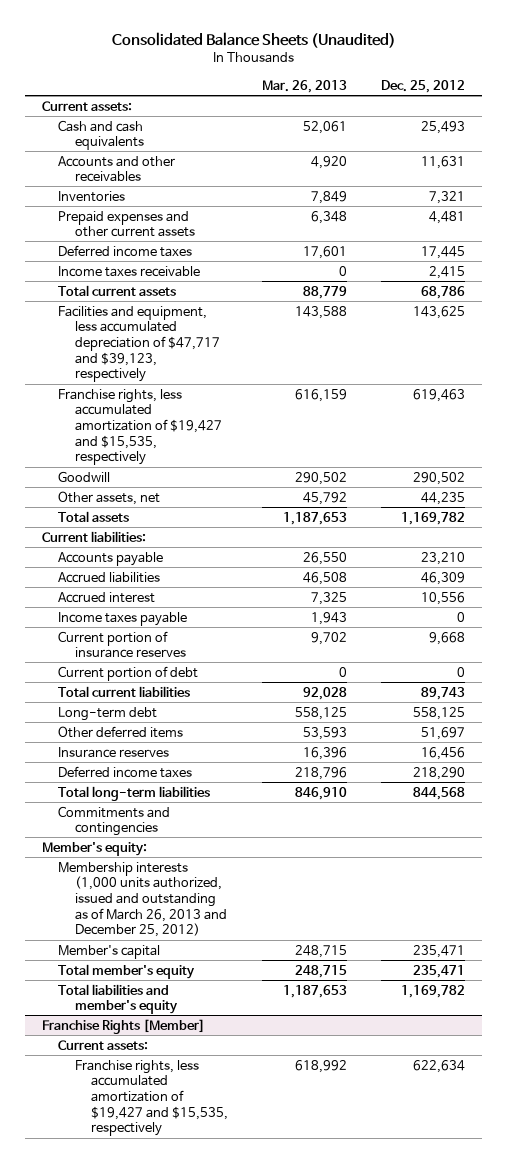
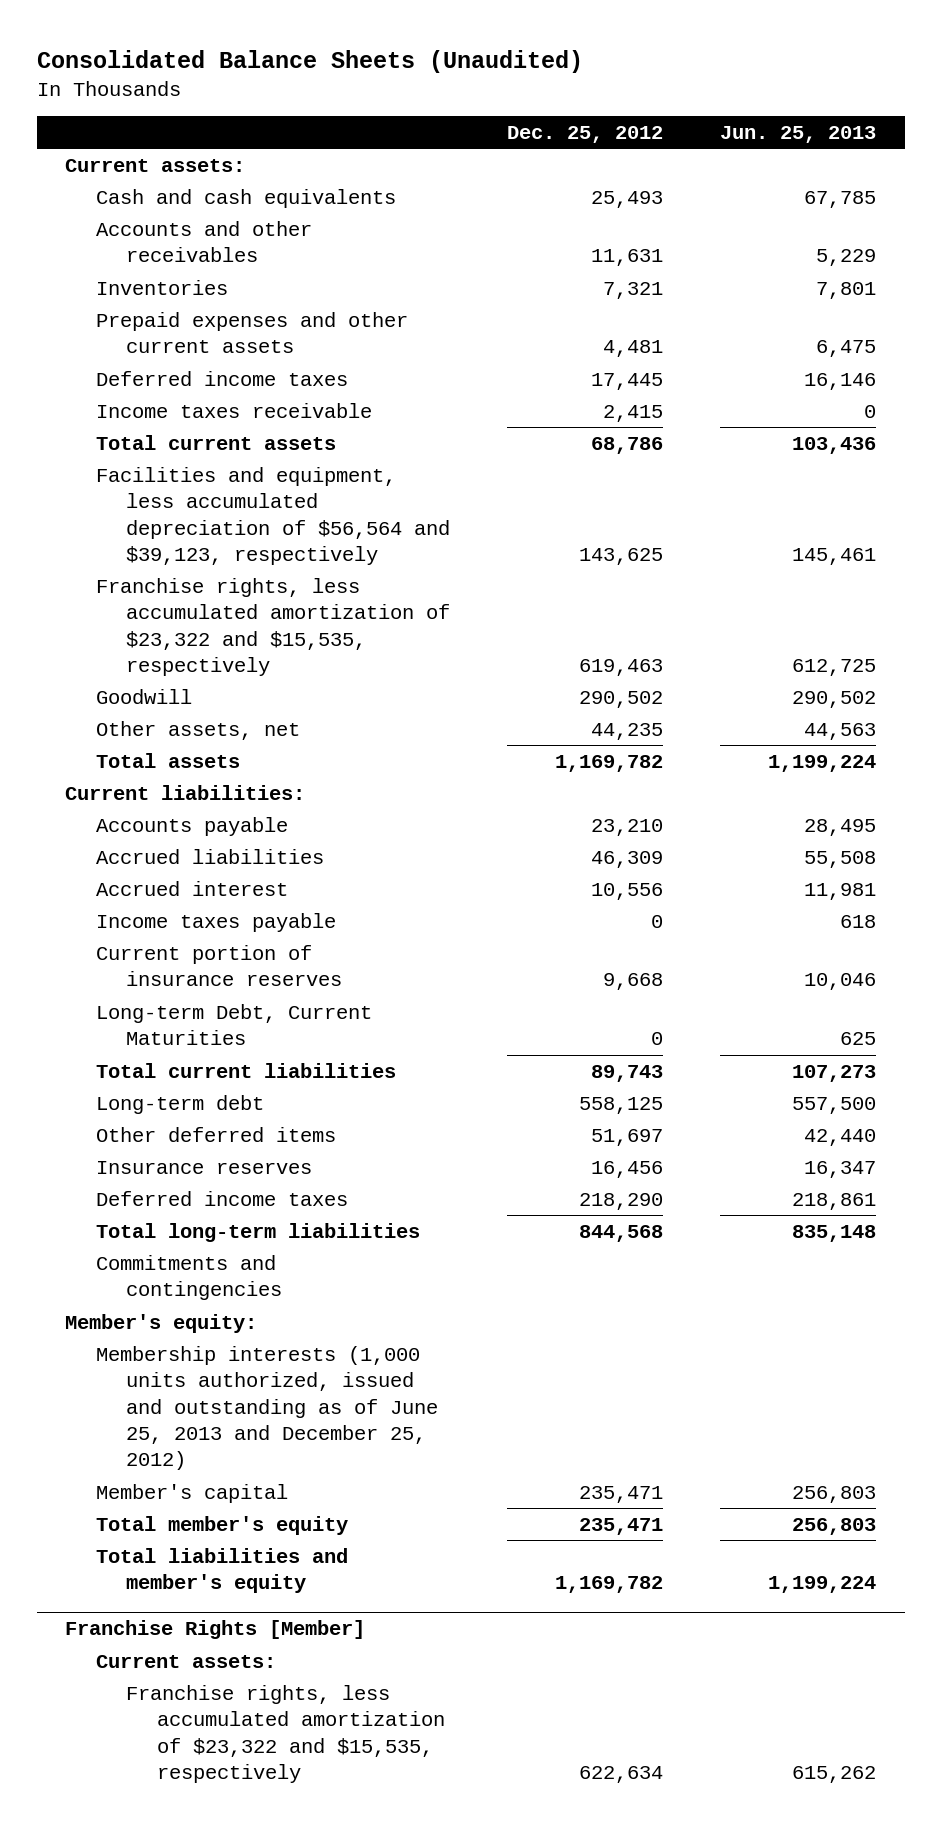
- | Mar. 26, 2013 | Dec. 25, 2012
+ | Dec. 25, 2012 | Jun. 25, 2013
- Facilities and equipment, less accumulated depreciation of $47,717 and $39,123, respectively | 143,588 | 143,625
- Franchise rights, less accumulated amortization of $19,427 and $15,535, respectively | 616,159 | 619,463
+ Facilities and equipment, less accumulated depreciation of $56,564 and $39,123, respectively | 143,625 | 145,461
+ Franchise rights, less accumulated amortization of $23,322 and $15,535, respectively | 619,463 | 612,725
- Current portion of debt | 0 | 0
+ Long-term Debt, Current Maturities | 0 | 625
- Membership interests (1,000 units authorized, issued and outstanding as of March 26, 2013 and December 25, 2012)
+ Membership interests (1,000 units authorized, issued and outstanding as of June 25, 2013 and December 25, 2012)
@ Franchise Rights [Member]
- Franchise rights, less accumulated amortization of $19,427 and $15,535, respectively | 618,992 | 622,634
+ Franchise rights, less accumulated amortization of $23,322 and $15,535, respectively | 622,634 | 615,262

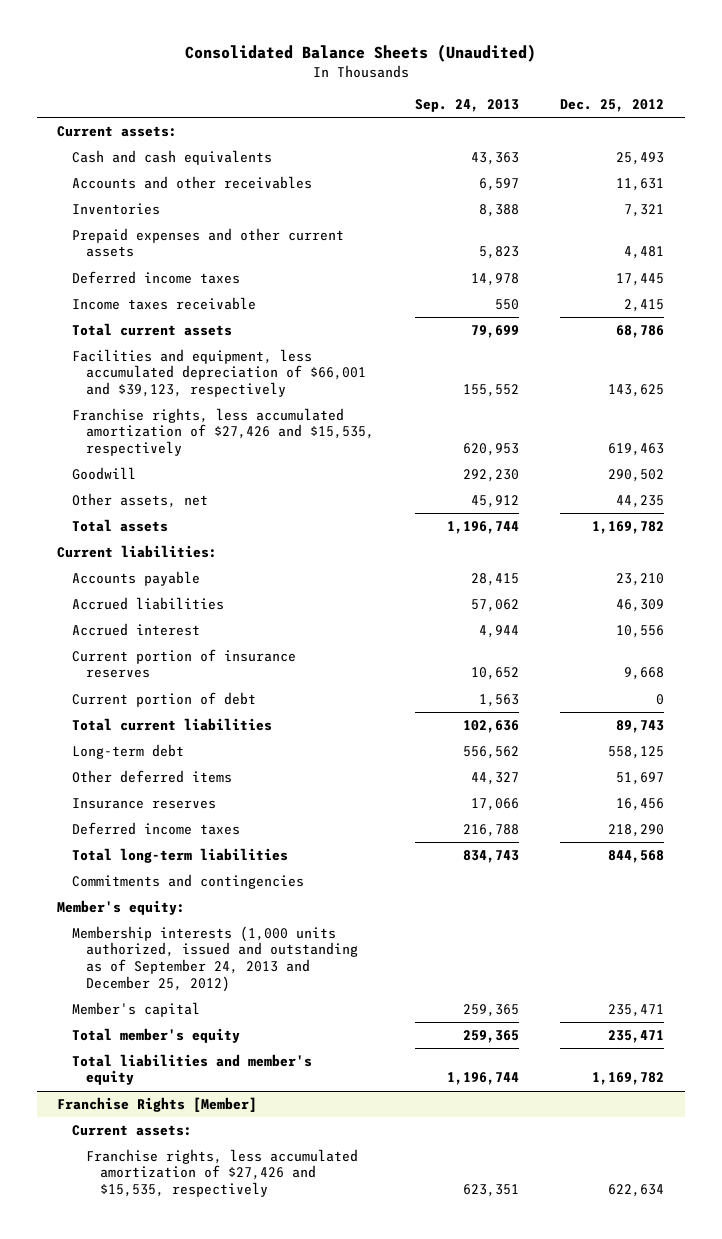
- | Dec. 25, 2012 | Jun. 25, 2013
+ | Sep. 24, 2013 | Dec. 25, 2012
- Facilities and equipment, less accumulated depreciation of $56,564 and $39,123, respectively | 143,625 | 145,461
- Franchise rights, less accumulated amortization of $23,322 and $15,535, respectively | 619,463 | 612,725
+ Facilities and equipment, less accumulated depreciation of $66,001 and $39,123, respectively | 155,552 | 143,625
+ Franchise rights, less accumulated amortization of $27,426 and $15,535, respectively | 620,953 | 619,463
- Income taxes payable | 0 | 618
- Long-term Debt, Current Maturities | 0 | 625
+ Current portion of debt | 1,563 | 0
- Membership interests (1,000 units authorized, issued and outstanding as of June 25, 2013 and December 25, 2012)
+ Membership interests (1,000 units authorized, issued and outstanding as of September 24, 2013 and December 25, 2012)
@ Franchise Rights [Member]
- Franchise rights, less accumulated amortization of $23,322 and $15,535, respectively | 622,634 | 615,262
+ Franchise rights, less accumulated amortization of $27,426 and $15,535, respectively | 623,351 | 622,634

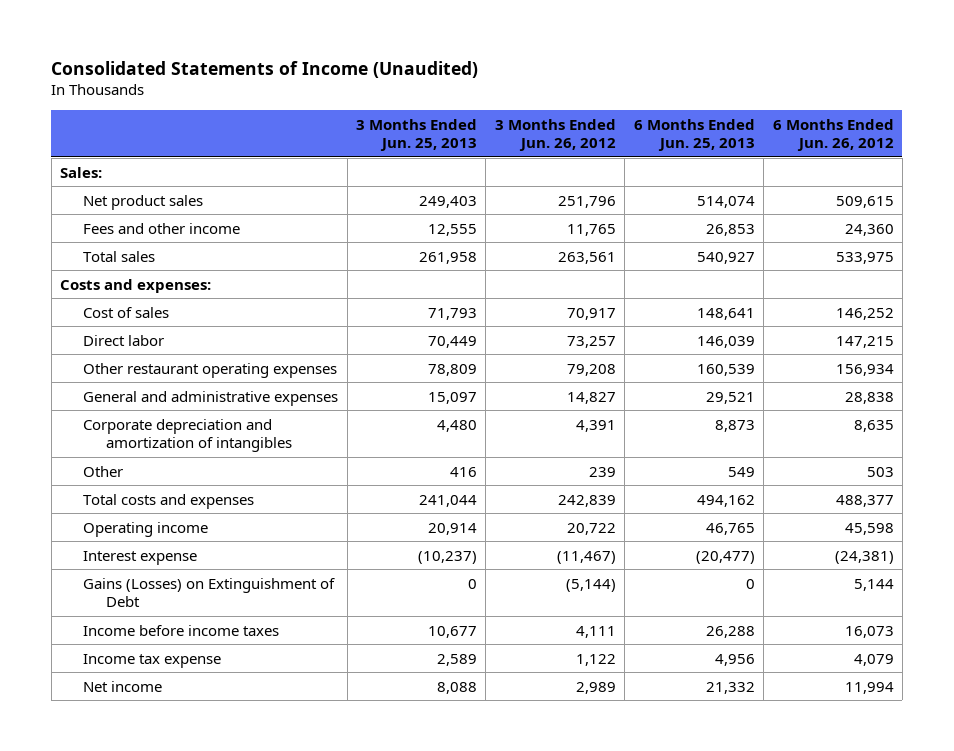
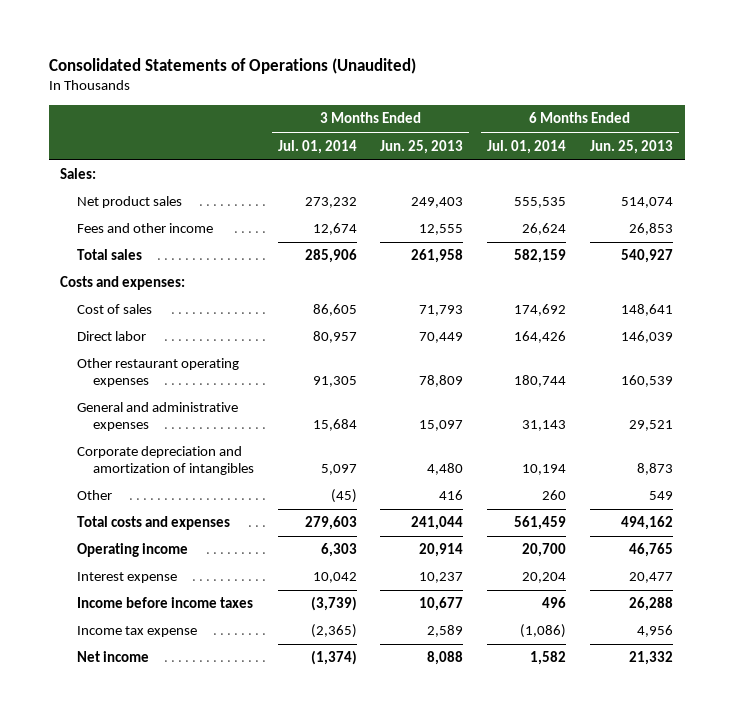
- Consolidated Statements of Income (Unaudited)
+ Consolidated Statements of Operations (Unaudited)
- | 3 Months Ended Jun. 25, 2013 | 3 Months Ended Jun. 26, 2012 | 6 Months Ended Jun. 25, 2013 | 6 Months Ended Jun. 26, 2012
+ | 3 Months Ended Jul. 01, 2014 | 3 Months Ended Jun. 25, 2013 | 6 Months Ended Jul. 01, 2014 | 6 Months Ended Jun. 25, 2013
- Interest expense | (10,237) | (11,467) | (20,477) | (24,381)
- Gains (Losses) on Extinguishment of Debt | 0 | (5,144) | 0 | 5,144
+ Interest expense | 10,042 | 10,237 | 20,204 | 20,477

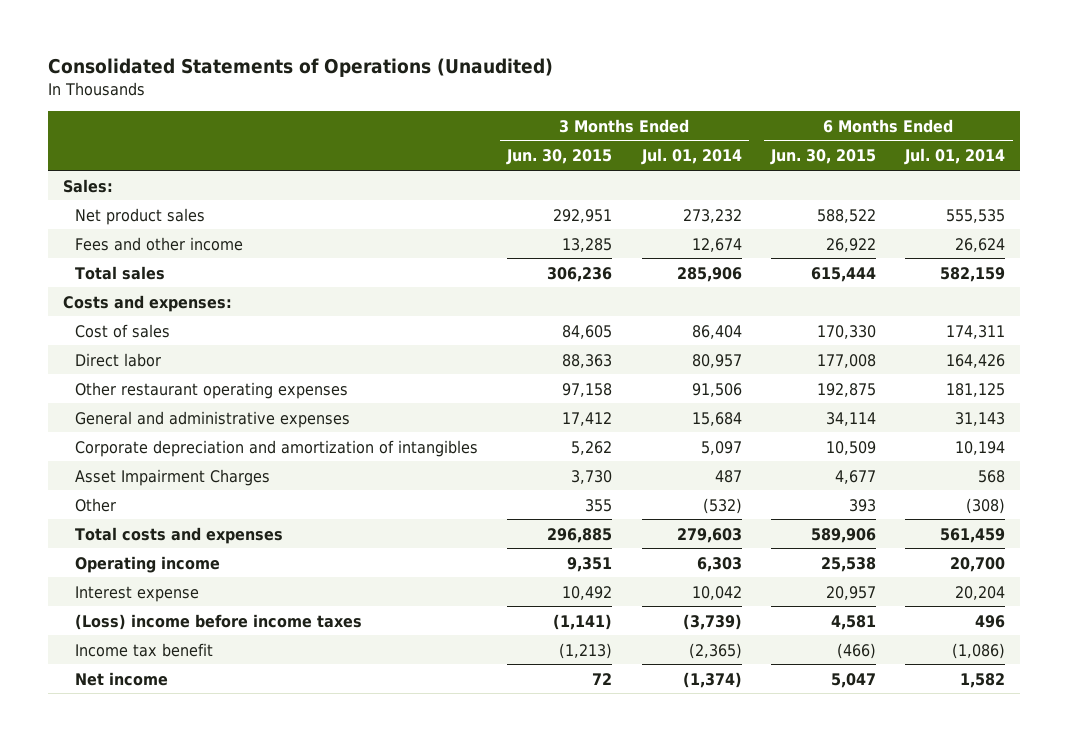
- | 3 Months Ended Jul. 01, 2014 | 3 Months Ended Jun. 25, 2013 | 6 Months Ended Jul. 01, 2014 | 6 Months Ended Jun. 25, 2013
+ | 3 Months Ended Jun. 30, 2015 | 3 Months Ended Jul. 01, 2014 | 6 Months Ended Jun. 30, 2015 | 6 Months Ended Jul. 01, 2014
- Cost of sales | 86,605 | 71,793 | 174,692 | 148,641
+ Cost of sales | 84,605 | 86,404 | 170,330 | 174,311
- Other restaurant operating expenses | 91,305 | 78,809 | 180,744 | 160,539
+ Other restaurant operating expenses | 97,158 | 91,506 | 192,875 | 181,125
- Other | (45) | 416 | 260 | 549
+ Asset Impairment Charges | 3,730 | 487 | 4,677 | 568
+ Other | 355 | (532) | 393 | (308)
- Income before income taxes | (3,739) | 10,677 | 496 | 26,288
- Income tax expense | (2,365) | 2,589 | (1,086) | 4,956
+ (Loss) income before income taxes | (1,141) | (3,739) | 4,581 | 496
+ Income tax benefit | (1,213) | (2,365) | (466) | (1,086)

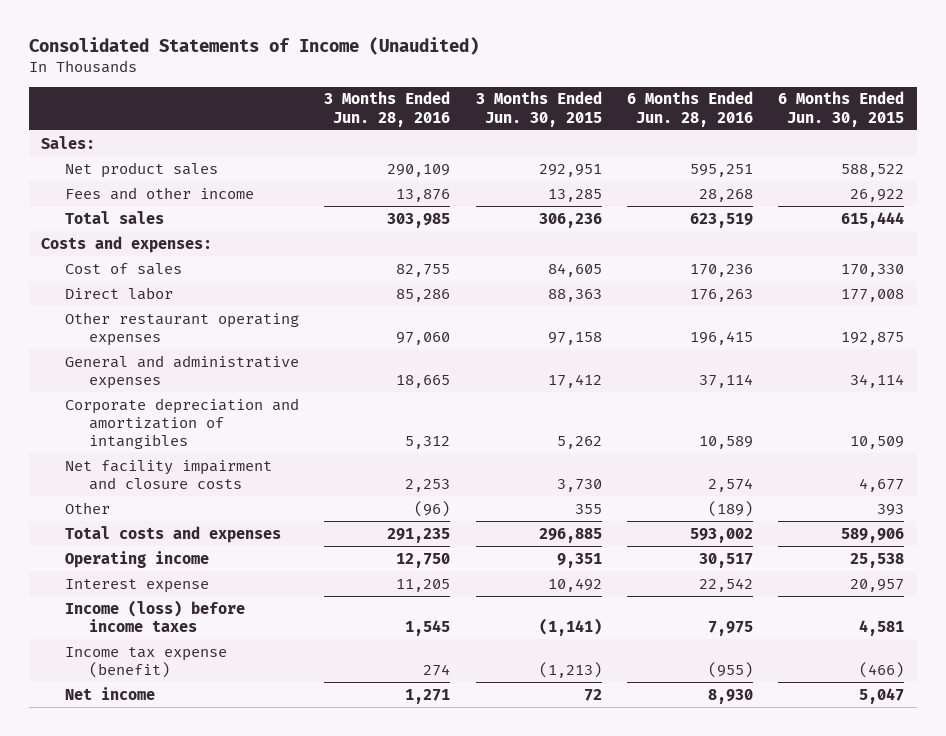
- Consolidated Statements of Operations (Unaudited)
+ Consolidated Statements of Income (Unaudited)
- | 3 Months Ended Jun. 30, 2015 | 3 Months Ended Jul. 01, 2014 | 6 Months Ended Jun. 30, 2015 | 6 Months Ended Jul. 01, 2014
+ | 3 Months Ended Jun. 28, 2016 | 3 Months Ended Jun. 30, 2015 | 6 Months Ended Jun. 28, 2016 | 6 Months Ended Jun. 30, 2015
- Asset Impairment Charges | 3,730 | 487 | 4,677 | 568
+ Net facility impairment and closure costs | 2,253 | 3,730 | 2,574 | 4,677
- (Loss) income before income taxes | (1,141) | (3,739) | 4,581 | 496
- Income tax benefit | (1,213) | (2,365) | (466) | (1,086)
+ Income (loss) before income taxes | 1,545 | (1,141) | 7,975 | 4,581
+ Income tax expense (benefit) | 274 | (1,213) | (955) | (466)

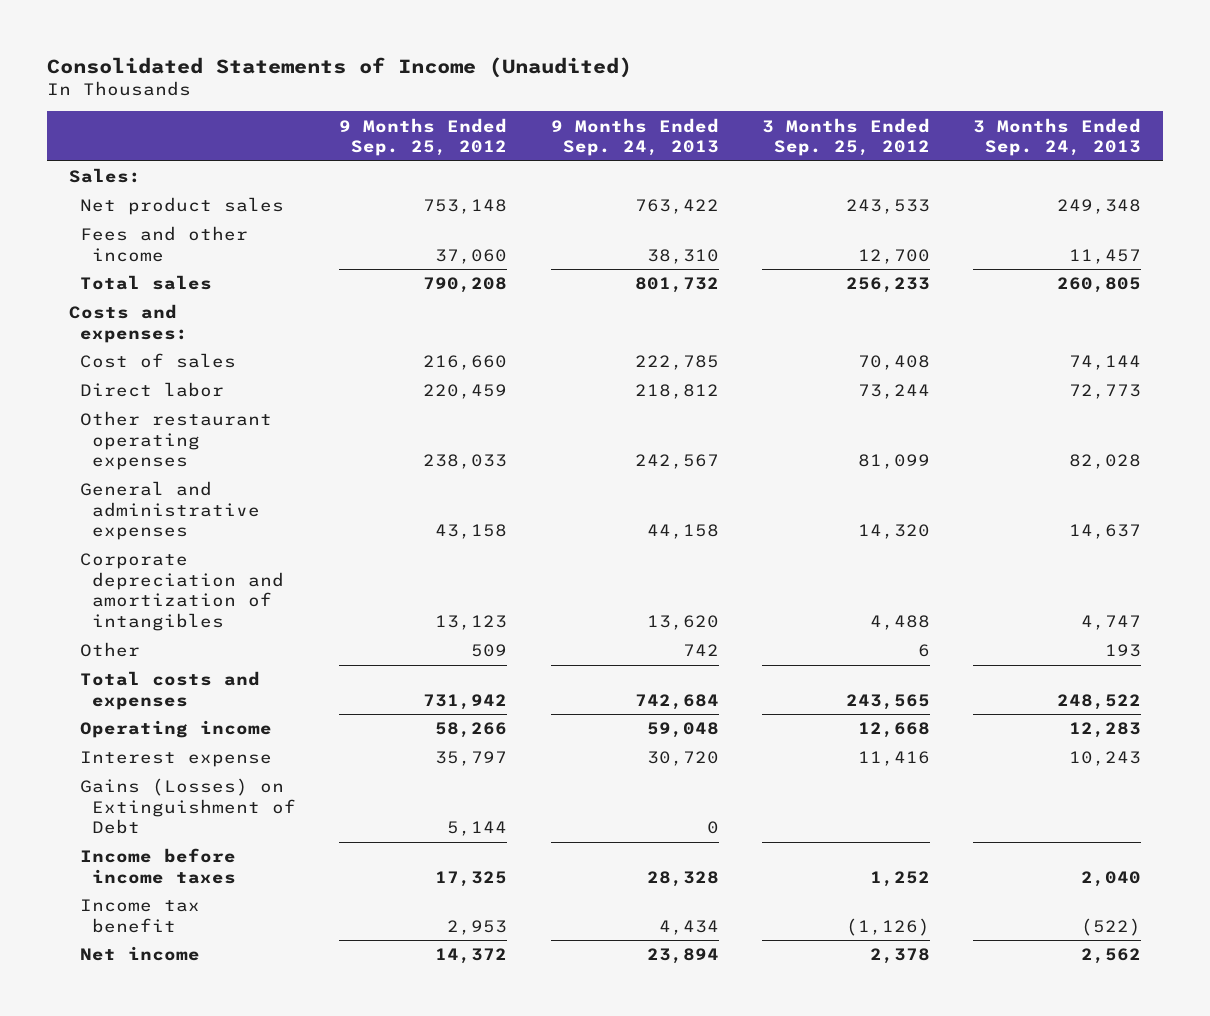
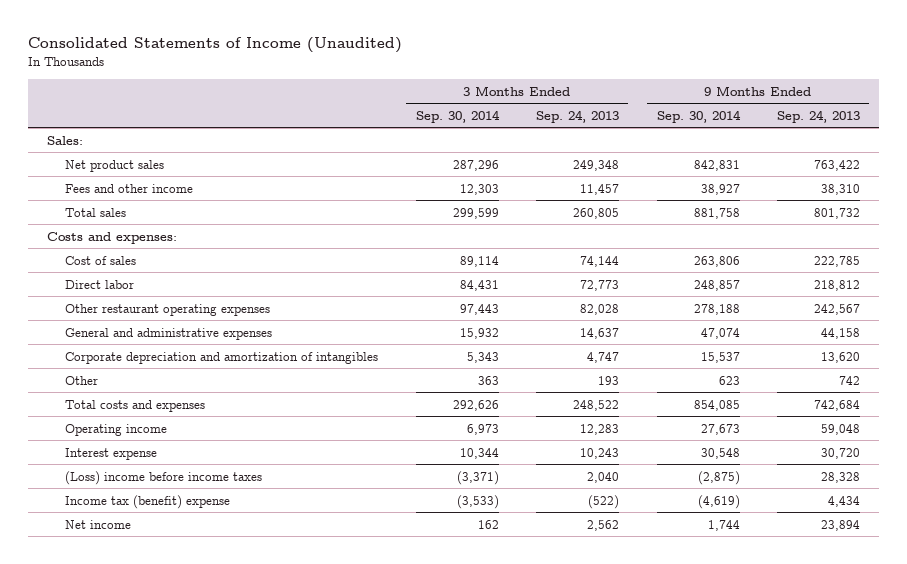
- | 9 Months Ended Sep. 25, 2012 | 9 Months Ended Sep. 24, 2013 | 3 Months Ended Sep. 25, 2012 | 3 Months Ended Sep. 24, 2013
+ | 3 Months Ended Sep. 30, 2014 | 3 Months Ended Sep. 24, 2013 | 9 Months Ended Sep. 30, 2014 | 9 Months Ended Sep. 24, 2013
- Gains (Losses) on Extinguishment of Debt | 5,144 | 0 | |
- Income before income taxes | 17,325 | 28,328 | 1,252 | 2,040
- Income tax benefit | 2,953 | 4,434 | (1,126) | (522)
+ (Loss) income before income taxes | (3,371) | 2,040 | (2,875) | 28,328
+ Income tax (benefit) expense | (3,533) | (522) | (4,619) | 4,434

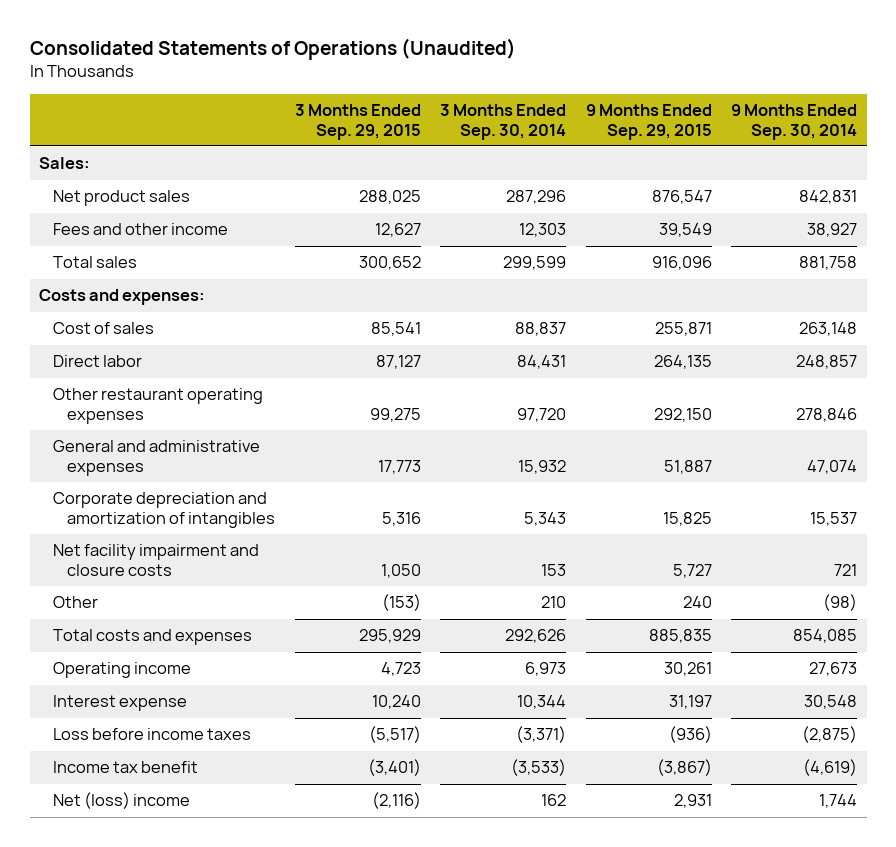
- Consolidated Statements of Income (Unaudited)
+ Consolidated Statements of Operations (Unaudited)
- | 3 Months Ended Sep. 30, 2014 | 3 Months Ended Sep. 24, 2013 | 9 Months Ended Sep. 30, 2014 | 9 Months Ended Sep. 24, 2013
+ | 3 Months Ended Sep. 29, 2015 | 3 Months Ended Sep. 30, 2014 | 9 Months Ended Sep. 29, 2015 | 9 Months Ended Sep. 30, 2014
- Cost of sales | 89,114 | 74,144 | 263,806 | 222,785
+ Cost of sales | 85,541 | 88,837 | 255,871 | 263,148
- Other restaurant operating expenses | 97,443 | 82,028 | 278,188 | 242,567
+ Other restaurant operating expenses | 99,275 | 97,720 | 292,150 | 278,846
- Other | 363 | 193 | 623 | 742
+ Net facility impairment and closure costs | 1,050 | 153 | 5,727 | 721
+ Other | (153) | 210 | 240 | (98)
- (Loss) income before income taxes | (3,371) | 2,040 | (2,875) | 28,328
- Income tax (benefit) expense | (3,533) | (522) | (4,619) | 4,434
- Net income | 162 | 2,562 | 1,744 | 23,894
+ Loss before income taxes | (5,517) | (3,371) | (936) | (2,875)
+ Income tax benefit | (3,401) | (3,533) | (3,867) | (4,619)
+ Net (loss) income | (2,116) | 162 | 2,931 | 1,744

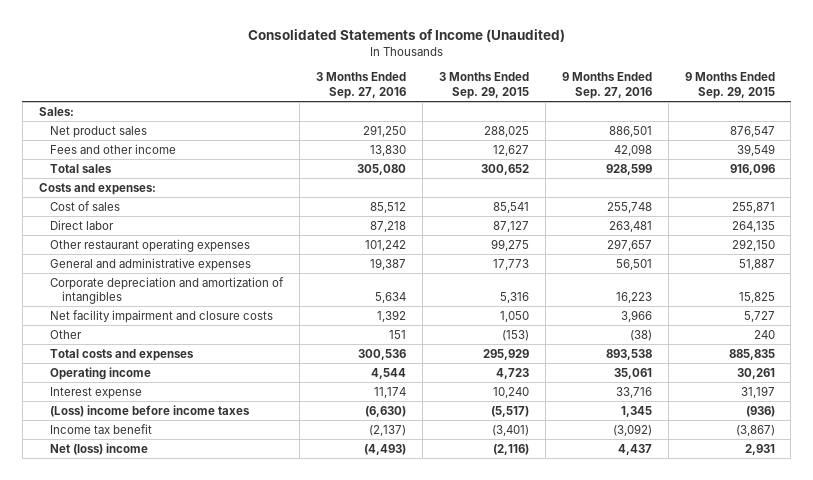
- Consolidated Statements of Operations (Unaudited)
+ Consolidated Statements of Income (Unaudited)
- | 3 Months Ended Sep. 29, 2015 | 3 Months Ended Sep. 30, 2014 | 9 Months Ended Sep. 29, 2015 | 9 Months Ended Sep. 30, 2014
+ | 3 Months Ended Sep. 27, 2016 | 3 Months Ended Sep. 29, 2015 | 9 Months Ended Sep. 27, 2016 | 9 Months Ended Sep. 29, 2015
- Loss before income taxes | (5,517) | (3,371) | (936) | (2,875)
+ (Loss) income before income taxes | (6,630) | (5,517) | 1,345 | (936)

